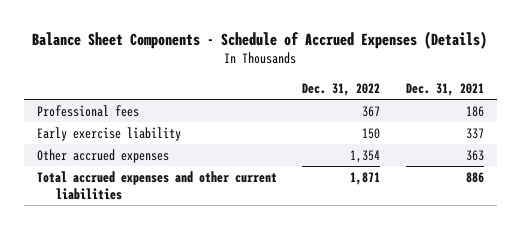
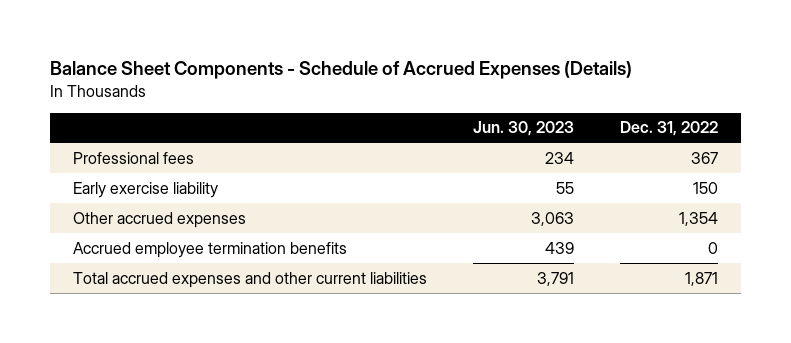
- | Dec. 31, 2022 | Dec. 31, 2021
+ | Jun. 30, 2023 | Dec. 31, 2022
+ Accrued employee termination benefits | 439 | 0

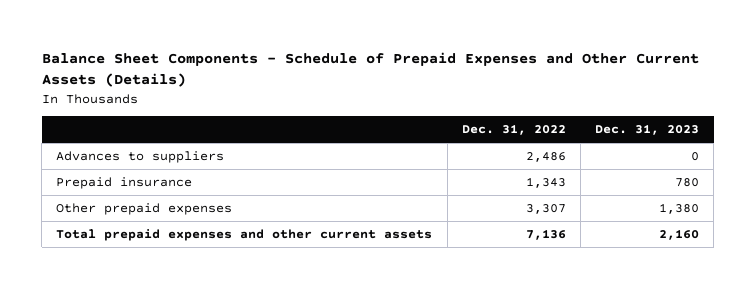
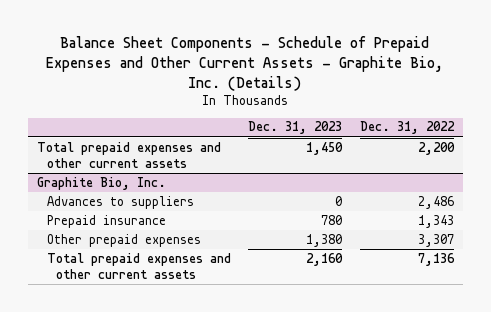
- Balance Sheet Components - Schedule of Prepaid Expenses and Other Current Assets (Details)
+ Balance Sheet Components - Schedule of Prepaid Expenses and Other Current Assets - Graphite Bio, Inc. (Details)
- | Dec. 31, 2022 | Dec. 31, 2023
+ | Dec. 31, 2023 | Dec. 31, 2022
+ Total prepaid expenses and other current assets | 1,450 | 2,200
+ Graphite Bio, Inc.

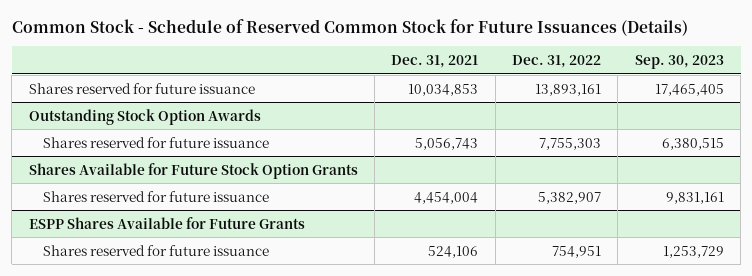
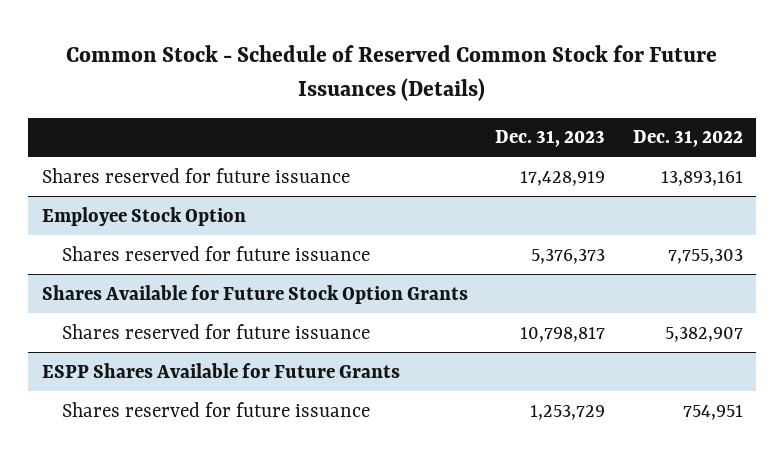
- | Dec. 31, 2021 | Dec. 31, 2022 | Sep. 30, 2023
+ | Dec. 31, 2023 | Dec. 31, 2022
- Outstanding Stock Option Awards
+ Employee Stock Option

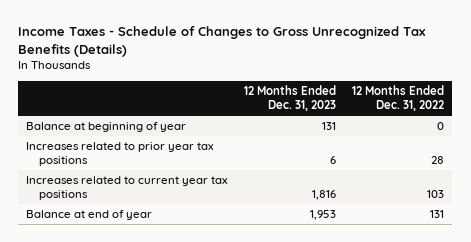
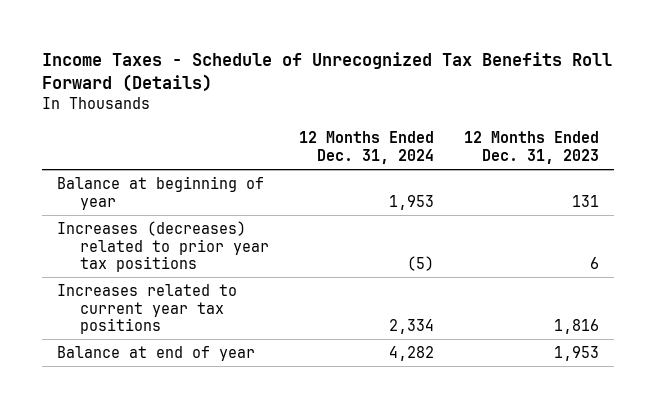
- Income Taxes - Schedule of Changes to Gross Unrecognized Tax Benefits (Details)
+ Income Taxes - Schedule of Unrecognized Tax Benefits Roll Forward (Details)
- | 12 Months Ended Dec. 31, 2023 | 12 Months Ended Dec. 31, 2022
+ | 12 Months Ended Dec. 31, 2024 | 12 Months Ended Dec. 31, 2023
- Increases related to prior year tax positions | 6 | 28
+ Increases (decreases) related to prior year tax positions | (5) | 6

